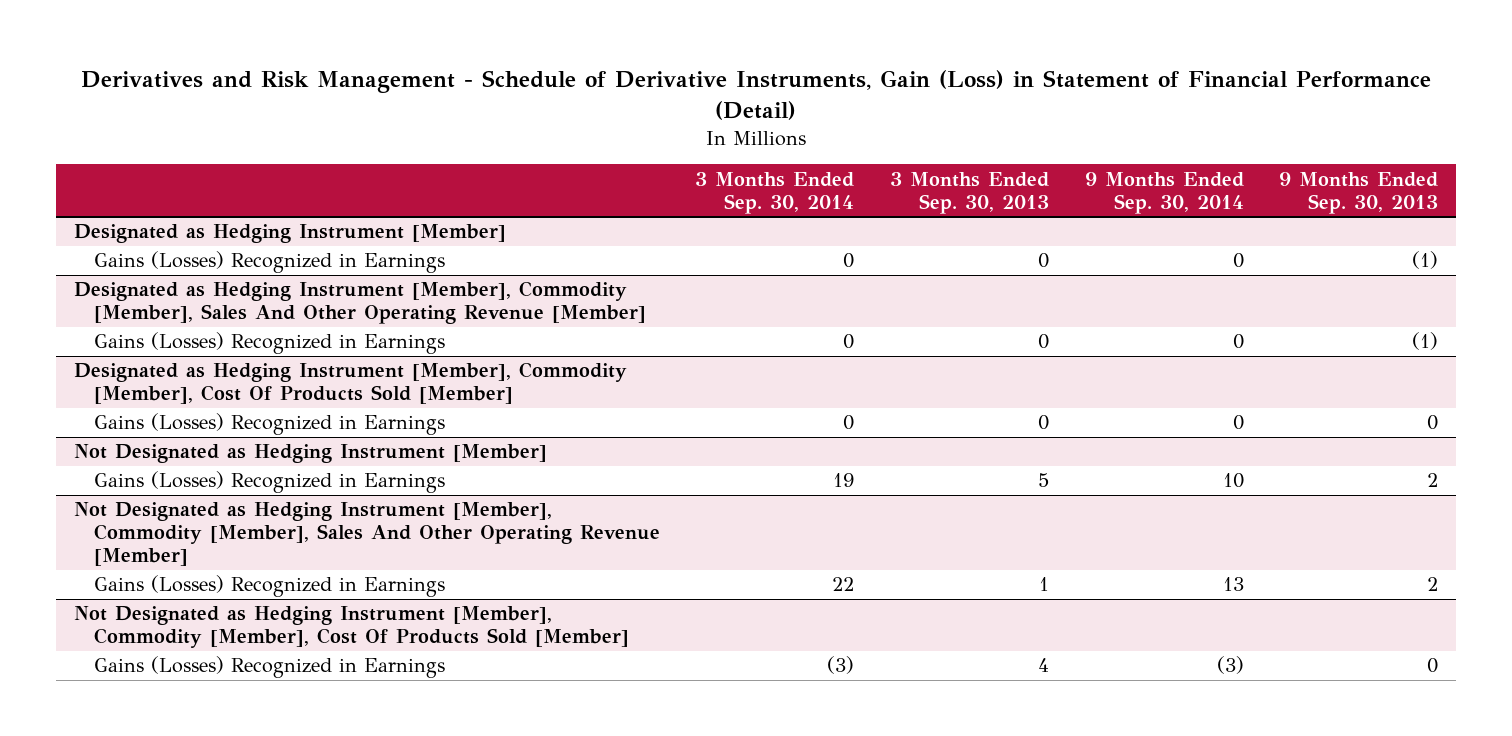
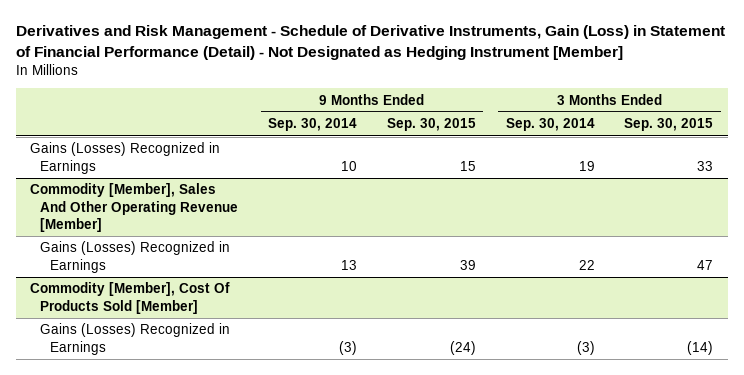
- Derivatives and Risk Management - Schedule of Derivative Instruments, Gain (Loss) in Statement of Financial Performance (Detail)
+ Derivatives and Risk Management - Schedule of Derivative Instruments, Gain (Loss) in Statement of Financial Performance (Detail) - Not Designated as Hedging Instrument [Member]
- | 3 Months Ended Sep. 30, 2014 | 3 Months Ended Sep. 30, 2013 | 9 Months Ended Sep. 30, 2014 | 9 Months Ended Sep. 30, 2013
+ | 9 Months Ended Sep. 30, 2014 | 9 Months Ended Sep. 30, 2015 | 3 Months Ended Sep. 30, 2014 | 3 Months Ended Sep. 30, 2015
- Designated as Hedging Instrument [Member]
- Gains (Losses) Recognized in Earnings | 0 | 0 | 0 | (1)
- Designated as Hedging Instrument [Member], Commodity [Member], Sales And Other Operating Revenue [Member]
- Gains (Losses) Recognized in Earnings | 0 | 0 | 0 | (1)
- Designated as Hedging Instrument [Member], Commodity [Member], Cost Of Products Sold [Member]
- Gains (Losses) Recognized in Earnings | 0 | 0 | 0 | 0
- Not Designated as Hedging Instrument [Member]
- Not Designated as Hedging Instrument [Member], Commodity [Member], Sales And Other Operating Revenue [Member]
+ Commodity [Member], Sales And Other Operating Revenue [Member]
- Not Designated as Hedging Instrument [Member], Commodity [Member], Cost Of Products Sold [Member]
+ Commodity [Member], Cost Of Products Sold [Member]

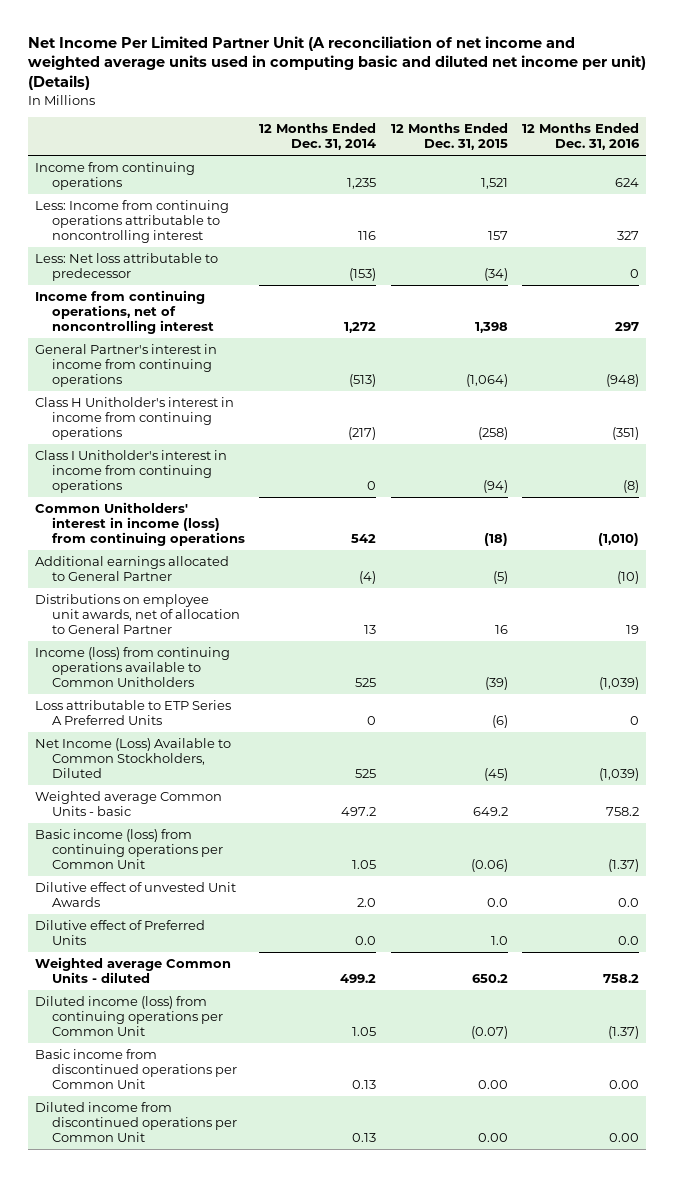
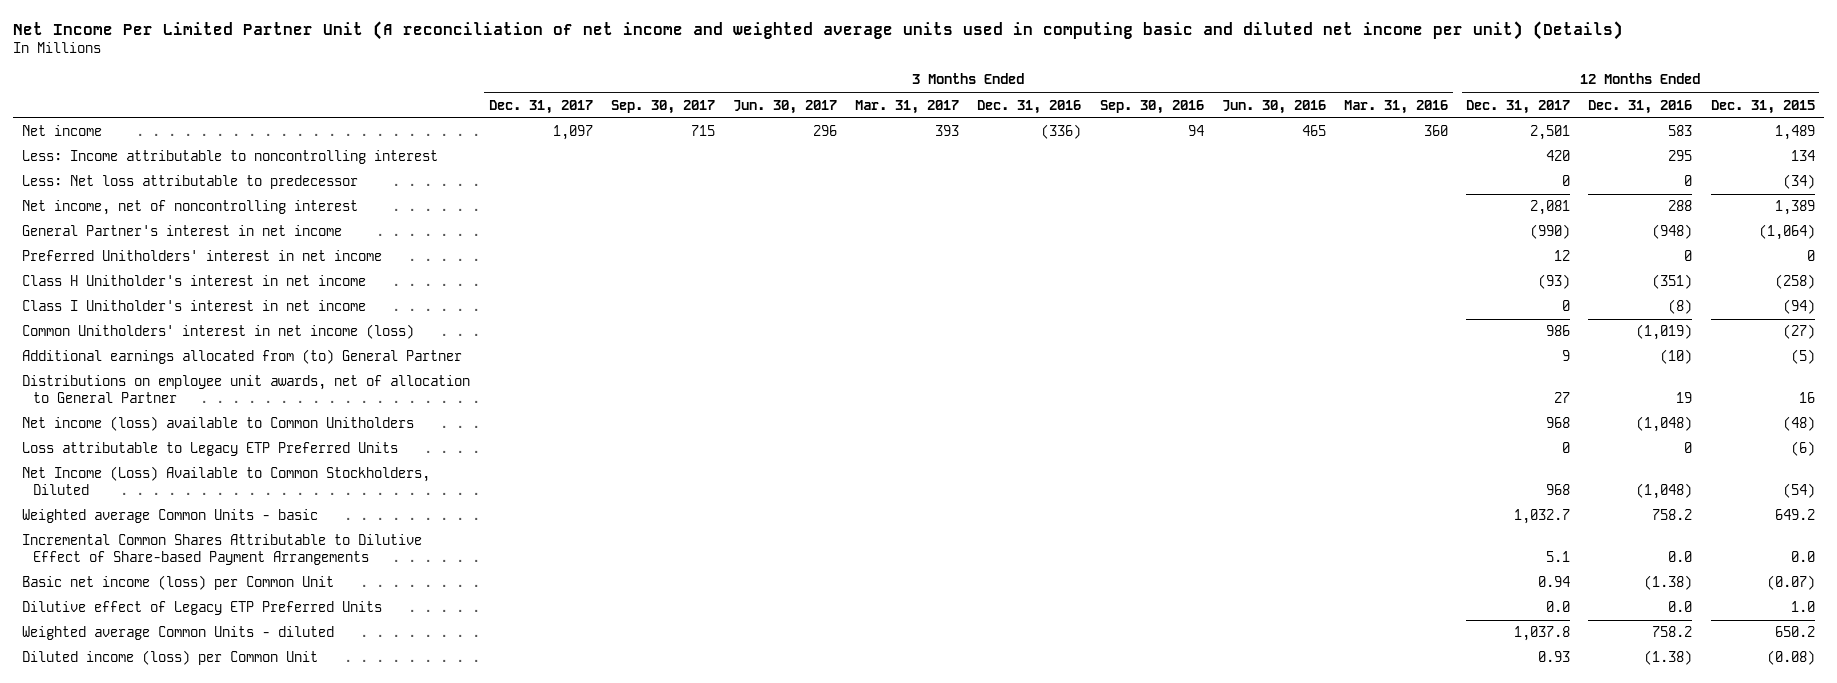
- | 12 Months Ended Dec. 31, 2014 | 12 Months Ended Dec. 31, 2015 | 12 Months Ended Dec. 31, 2016
+ | 3 Months Ended Dec. 31, 2017 | 3 Months Ended Sep. 30, 2017 | 3 Months Ended Jun. 30, 2017 | 3 Months Ended Mar. 31, 2017 | 3 Months Ended Dec. 31, 2016 | 3 Months Ended Sep. 30, 2016 | 3 Months Ended Jun. 30, 2016 | 3 Months Ended Mar. 31, 2016 | 12 Months Ended Dec. 31, 2017 | 12 Months Ended Dec. 31, 2016 | 12 Months Ended Dec. 31, 2015
- Income from continuing operations | 1,235 | 1,521 | 624
- Less: Income from continuing operations attributable to noncontrolling interest | 116 | 157 | 327
+ Net income | 1,097 | 715 | 296 | 393 | (336) | 94 | 465 | 360 | 2,501 | 583 | 1,489
+ Less: Income attributable to noncontrolling interest | | | | | | | | | 420 | 295 | 134
- Income from continuing operations, net of noncontrolling interest | 1,272 | 1,398 | 297
- General Partner's interest in income from continuing operations | (513) | (1,064) | (948)
- Class H Unitholder's interest in income from continuing operations | (217) | (258) | (351)
- Class I Unitholder's interest in income from continuing operations | 0 | (94) | (8)
- Common Unitholders' interest in income (loss) from continuing operations | 542 | (18) | (1,010)
- Additional earnings allocated to General Partner | (4) | (5) | (10)
+ Net income, net of noncontrolling interest | | | | | | | | | 2,081 | 288 | 1,389
+ General Partner's interest in net income | | | | | | | | | (990) | (948) | (1,064)
+ Preferred Unitholders' interest in net income | | | | | | | | | 12 | 0 | 0
+ Class H Unitholder's interest in net income | | | | | | | | | (93) | (351) | (258)
+ Class I Unitholder's interest in net income | | | | | | | | | 0 | (8) | (94)
+ Common Unitholders' interest in net income (loss) | | | | | | | | | 986 | (1,019) | (27)
+ Additional earnings allocated from (to) General Partner | | | | | | | | | 9 | (10) | (5)
- Income (loss) from continuing operations available to Common Unitholders | 525 | (39) | (1,039)
- Loss attributable to ETP Series A Preferred Units | 0 | (6) | 0
- Net Income (Loss) Available to Common Stockholders, Diluted | 525 | (45) | (1,039)
+ Net income (loss) available to Common Unitholders | | | | | | | | | 968 | (1,048) | (48)
+ Loss attributable to Legacy ETP Preferred Units | | | | | | | | | 0 | 0 | (6)
+ Net Income (Loss) Available to Common Stockholders, Diluted | | | | | | | | | 968 | (1,048) | (54)
- Basic income (loss) from continuing operations per Common Unit | 1.05 | (0.06) | (1.37)
- Dilutive effect of unvested Unit Awards | 2.0 | 0.0 | 0.0
- Dilutive effect of Preferred Units | 0.0 | 1.0 | 0.0
+ Incremental Common Shares Attributable to Dilutive Effect of Share-based Payment Arrangements | | | | | | | | | 5.1 | 0.0 | 0.0
+ Basic net income (loss) per Common Unit | | | | | | | | | 0.94 | (1.38) | (0.07)
+ Dilutive effect of Legacy ETP Preferred Units | | | | | | | | | 0.0 | 0.0 | 1.0
- Diluted income (loss) from continuing operations per Common Unit | 1.05 | (0.07) | (1.37)
- Basic income from discontinued operations per Common Unit | 0.13 | 0.00 | 0.00
- Diluted income from discontinued operations per Common Unit | 0.13 | 0.00 | 0.00
+ Diluted income (loss) per Common Unit | | | | | | | | | 0.93 | (1.38) | (0.08)

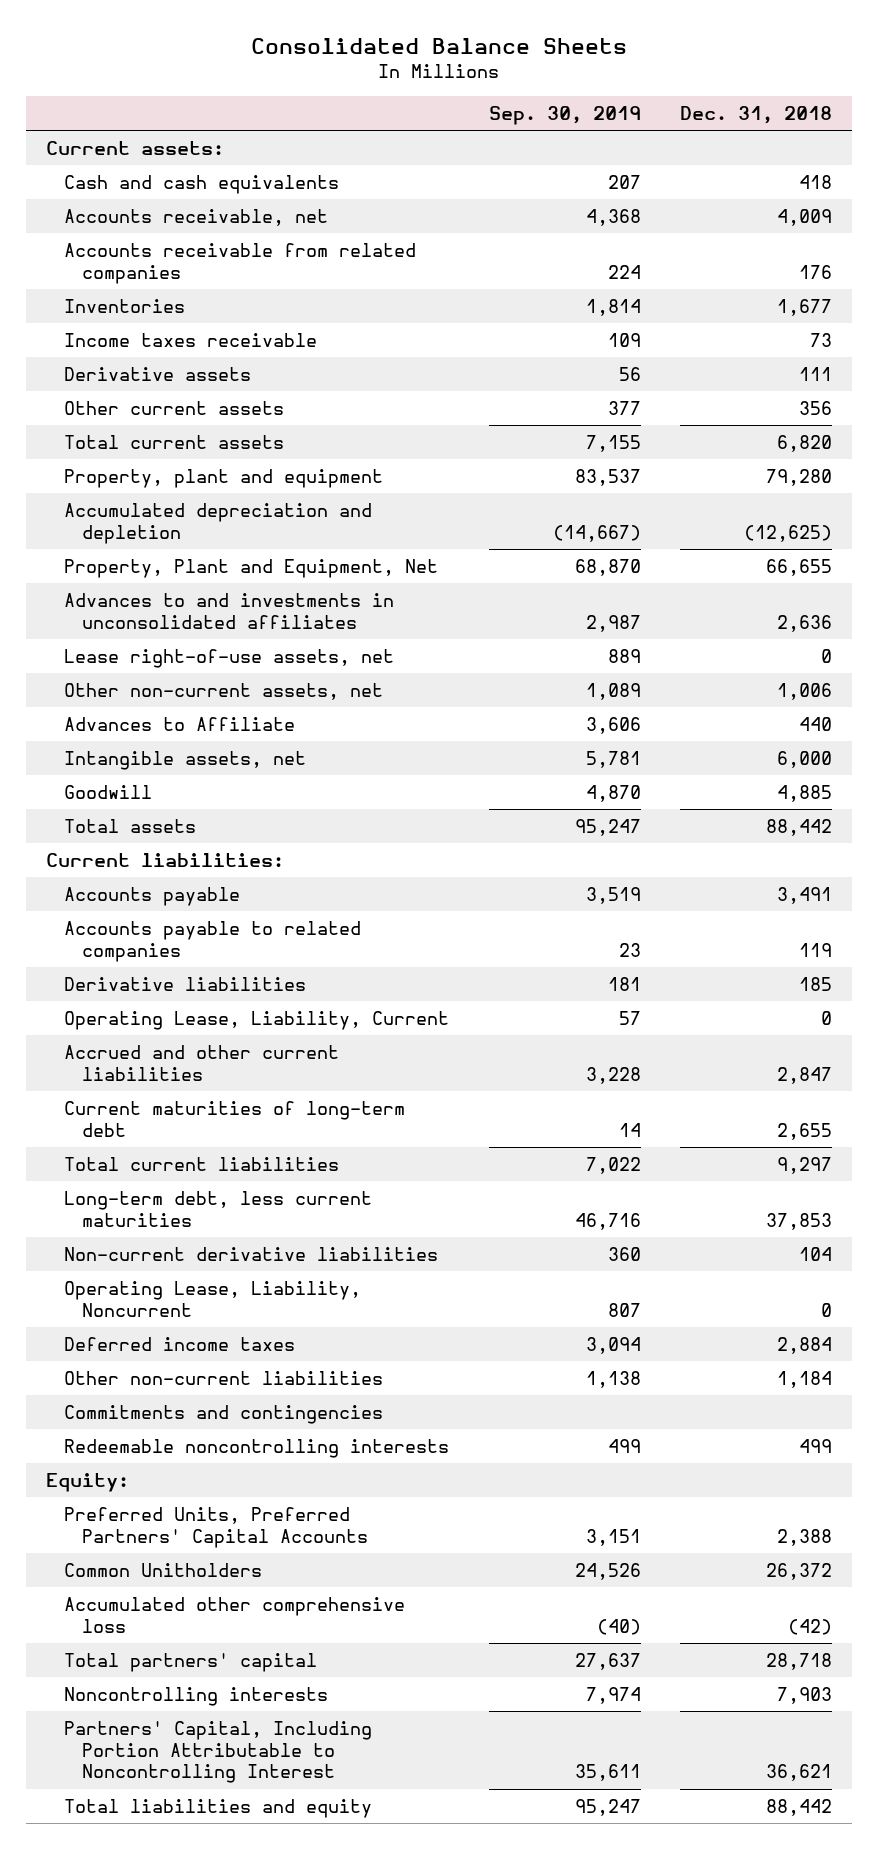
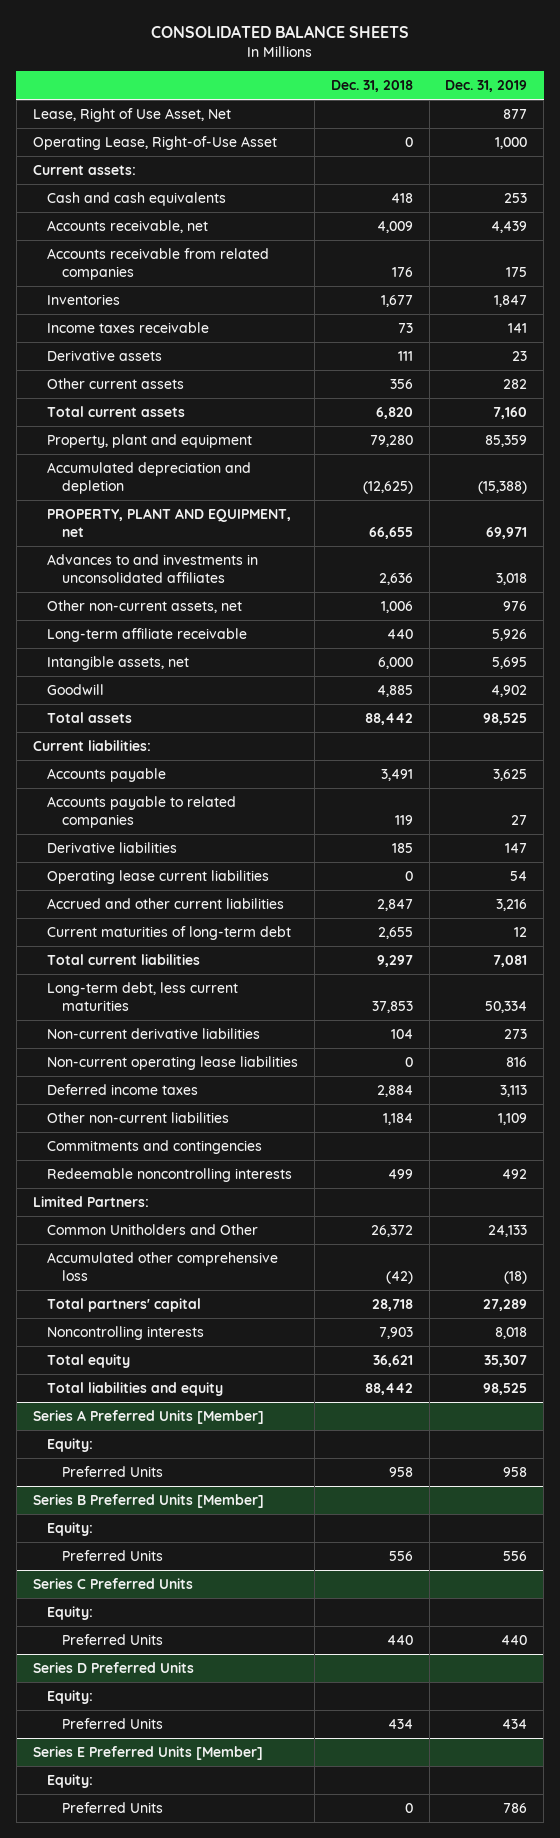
- Consolidated Balance Sheets
+ CONSOLIDATED BALANCE SHEETS
- | Sep. 30, 2019 | Dec. 31, 2018
+ | Dec. 31, 2018 | Dec. 31, 2019
+ Lease, Right of Use Asset, Net | | 877
+ Operating Lease, Right-of-Use Asset | 0 | 1,000
- Property, Plant and Equipment, Net | 68,870 | 66,655
+ PROPERTY, PLANT AND EQUIPMENT, net | 66,655 | 69,971
- Lease right-of-use assets, net | 889 | 0
- Advances to Affiliate | 3,606 | 440
+ Long-term affiliate receivable | 440 | 5,926
- Operating Lease, Liability, Current | 57 | 0
+ Operating lease current liabilities | 0 | 54
- Operating Lease, Liability, Noncurrent | 807 | 0
+ Non-current operating lease liabilities | 0 | 816
- Equity:
- Preferred Units, Preferred Partners' Capital Accounts | 3,151 | 2,388
- Common Unitholders | 24,526 | 26,372
+ Limited Partners:
+ Common Unitholders and Other | 26,372 | 24,133
- Partners' Capital, Including Portion Attributable to Noncontrolling Interest | 35,611 | 36,621
+ Total equity | 36,621 | 35,307
+ Series A Preferred Units [Member]
+ Equity:
+ Preferred Units | 958 | 958
+ Series B Preferred Units [Member]
+ Equity:
+ Preferred Units | 556 | 556
+ Series C Preferred Units
+ Equity:
+ Preferred Units | 440 | 440
+ Series D Preferred Units
+ Equity:
+ Preferred Units | 434 | 434
+ Series E Preferred Units [Member]
+ Equity:
+ Preferred Units | 0 | 786

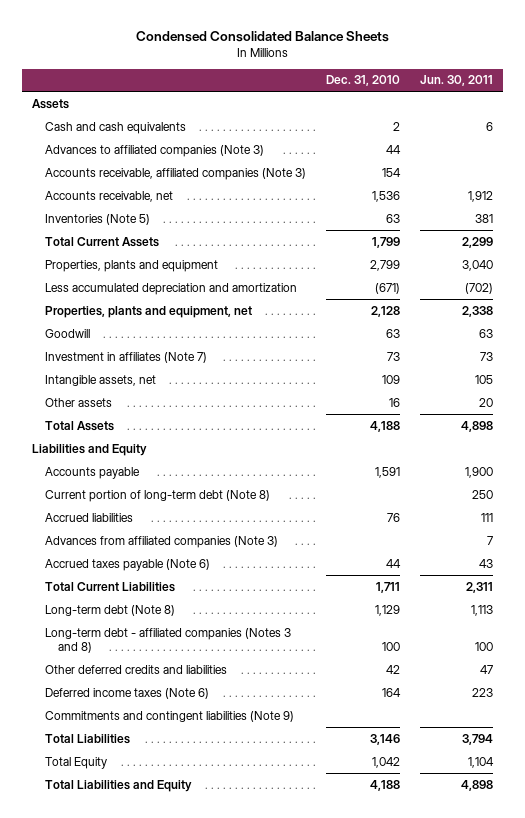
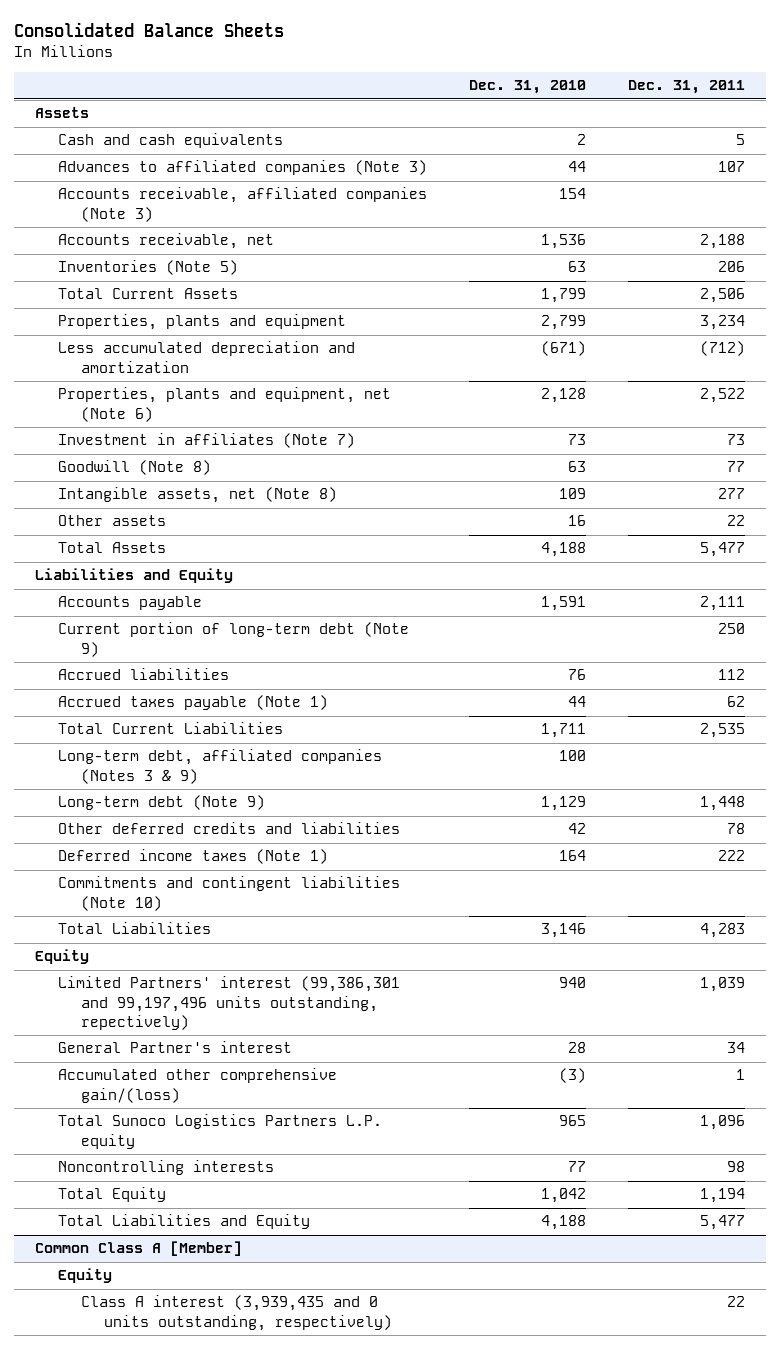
- Condensed Consolidated Balance Sheets
+ Consolidated Balance Sheets
- | Dec. 31, 2010 | Jun. 30, 2011
+ | Dec. 31, 2010 | Dec. 31, 2011
- Properties, plants and equipment, net | 2,128 | 2,338
- Goodwill | 63 | 63
+ Properties, plants and equipment, net (Note 6) | 2,128 | 2,522
- Intangible assets, net | 109 | 105
+ Goodwill (Note 8) | 63 | 77
+ Intangible assets, net (Note 8) | 109 | 277
- Current portion of long-term debt (Note 8) | | 250
+ Current portion of long-term debt (Note 9) | | 250
- Advances from affiliated companies (Note 3) | | 7
- Accrued taxes payable (Note 6) | 44 | 43
+ Accrued taxes payable (Note 1) | 44 | 62
- Long-term debt (Note 8) | 1,129 | 1,113
- Long-term debt - affiliated companies (Notes 3 and 8) | 100 | 100
+ Long-term debt, affiliated companies (Notes 3 & 9) | 100 |
+ Long-term debt (Note 9) | 1,129 | 1,448
- Deferred income taxes (Note 6) | 164 | 223
- Commitments and contingent liabilities (Note 9)
+ Deferred income taxes (Note 1) | 164 | 222
+ Commitments and contingent liabilities (Note 10)
+ Equity
+ Limited Partners' interest (99,386,301 and 99,197,496 units outstanding, repectively) | 940 | 1,039
+ General Partner's interest | 28 | 34
+ Accumulated other comprehensive gain/(loss) | (3) | 1
+ Total Sunoco Logistics Partners L.P. equity | 965 | 1,096
+ Noncontrolling interests | 77 | 98
+ Common Class A [Member]
+ Equity
+ Class A interest (3,939,435 and 0 units outstanding, respectively) | | 22

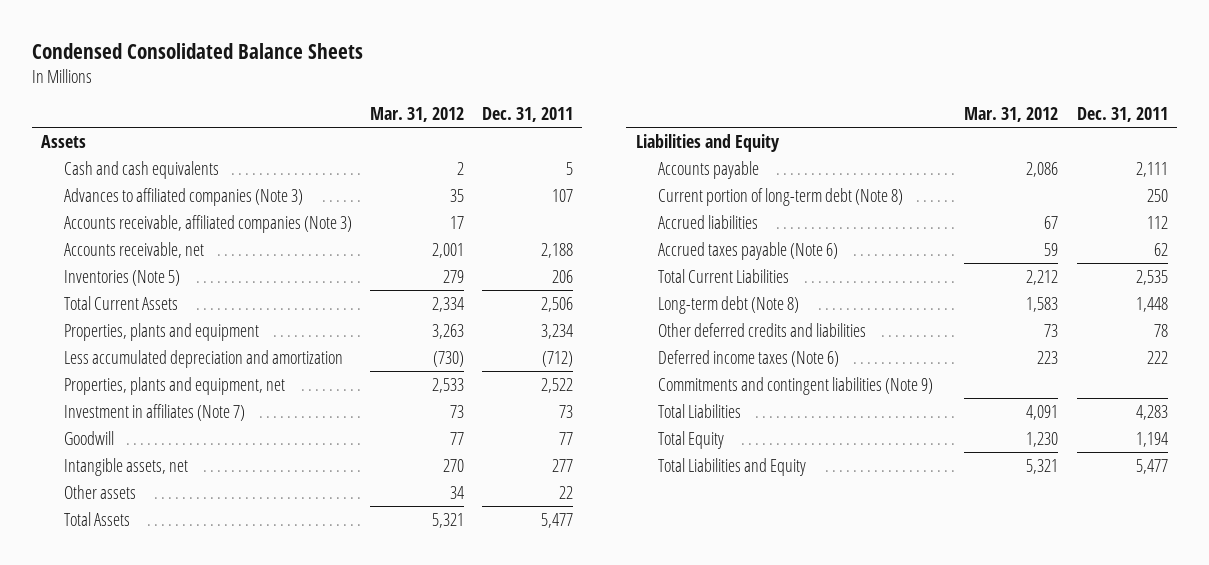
- Consolidated Balance Sheets
+ Condensed Consolidated Balance Sheets
- | Dec. 31, 2010 | Dec. 31, 2011
+ | Mar. 31, 2012 | Dec. 31, 2011
- Properties, plants and equipment, net (Note 6) | 2,128 | 2,522
+ Properties, plants and equipment, net | 2,533 | 2,522
- Goodwill (Note 8) | 63 | 77
- Intangible assets, net (Note 8) | 109 | 277
+ Goodwill | 77 | 77
+ Intangible assets, net | 270 | 277
- Current portion of long-term debt (Note 9) | | 250
+ Current portion of long-term debt (Note 8) | | 250
- Accrued taxes payable (Note 1) | 44 | 62
+ Accrued taxes payable (Note 6) | 59 | 62
- Long-term debt, affiliated companies (Notes 3 & 9) | 100 |
- Long-term debt (Note 9) | 1,129 | 1,448
+ Long-term debt (Note 8) | 1,583 | 1,448
- Deferred income taxes (Note 1) | 164 | 222
- Commitments and contingent liabilities (Note 10)
+ Deferred income taxes (Note 6) | 223 | 222
+ Commitments and contingent liabilities (Note 9)
- Equity
- Limited Partners' interest (99,386,301 and 99,197,496 units outstanding, repectively) | 940 | 1,039
- General Partner's interest | 28 | 34
- Accumulated other comprehensive gain/(loss) | (3) | 1
- Total Sunoco Logistics Partners L.P. equity | 965 | 1,096
- Noncontrolling interests | 77 | 98
- Common Class A [Member]
- Equity
- Class A interest (3,939,435 and 0 units outstanding, respectively) | | 22

